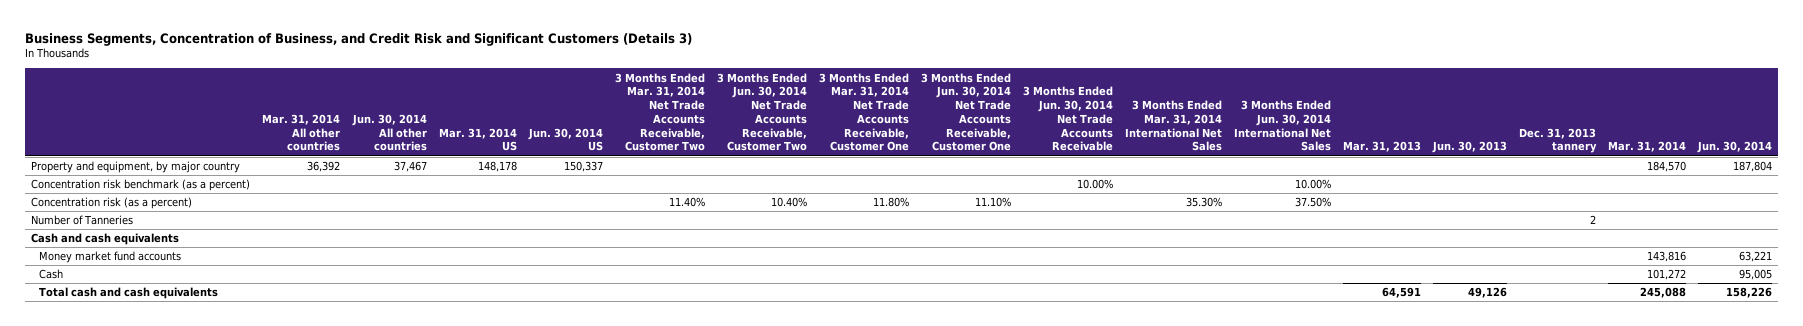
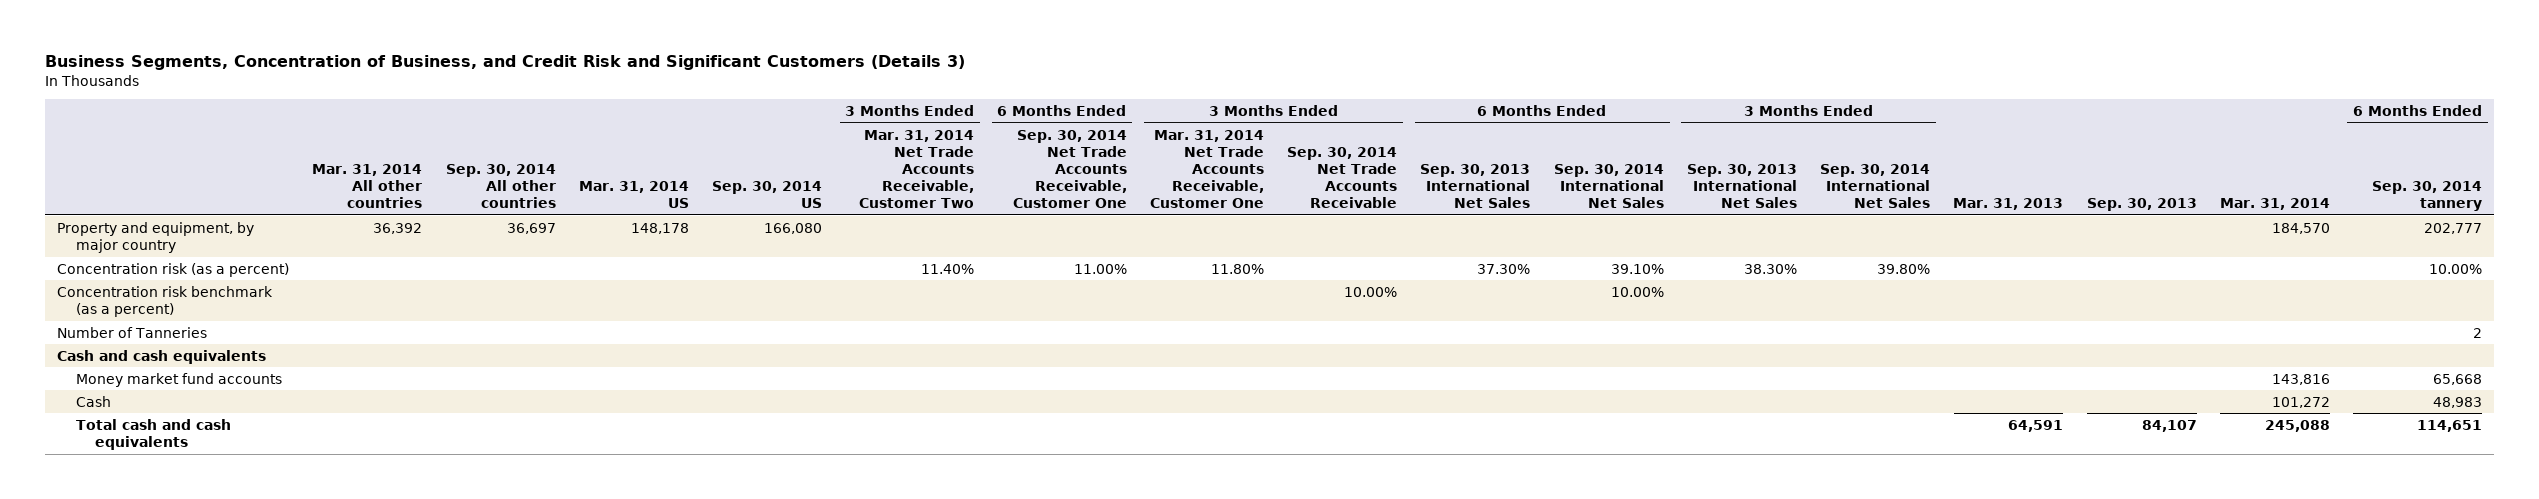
- | Mar. 31, 2014 All other countries | Jun. 30, 2014 All other countries | Mar. 31, 2014 US | Jun. 30, 2014 US | 3 Months Ended Mar. 31, 2014 Net Trade Accounts Receivable, Customer Two | 3 Months Ended Jun. 30, 2014 Net Trade Accounts Receivable, Customer Two | 3 Months Ended Mar. 31, 2014 Net Trade Accounts Receivable, Customer One | 3 Months Ended Jun. 30, 2014 Net Trade Accounts Receivable, Customer One | 3 Months Ended Jun. 30, 2014 Net Trade Accounts Receivable | 3 Months Ended Mar. 31, 2014 International Net Sales | 3 Months Ended Jun. 30, 2014 International Net Sales | Mar. 31, 2013 | Jun. 30, 2013 | Dec. 31, 2013 tannery | Mar. 31, 2014 | Jun. 30, 2014
+ | Mar. 31, 2014 All other countries | Sep. 30, 2014 All other countries | Mar. 31, 2014 US | Sep. 30, 2014 US | 3 Months Ended Mar. 31, 2014 Net Trade Accounts Receivable, Customer Two | 6 Months Ended Sep. 30, 2014 Net Trade Accounts Receivable, Customer One | 3 Months Ended Mar. 31, 2014 Net Trade Accounts Receivable, Customer One | 3 Months Ended Sep. 30, 2014 Net Trade Accounts Receivable | 6 Months Ended Sep. 30, 2013 International Net Sales | 6 Months Ended Sep. 30, 2014 International Net Sales | 3 Months Ended Sep. 30, 2013 International Net Sales | 3 Months Ended Sep. 30, 2014 International Net Sales | Mar. 31, 2013 | Sep. 30, 2013 | Mar. 31, 2014 | 6 Months Ended Sep. 30, 2014 tannery
moved down: Concentration risk benchmark (as a percent) | | | | | | | | 10.00% | | 10.00% | | | | | |

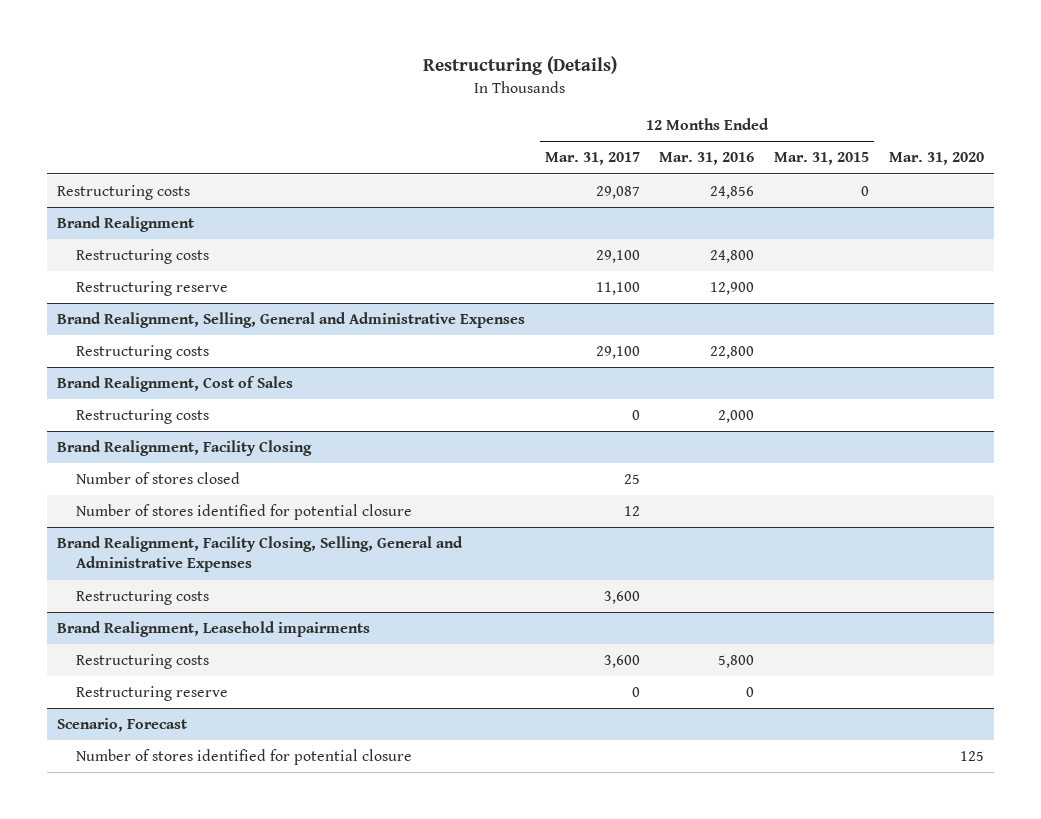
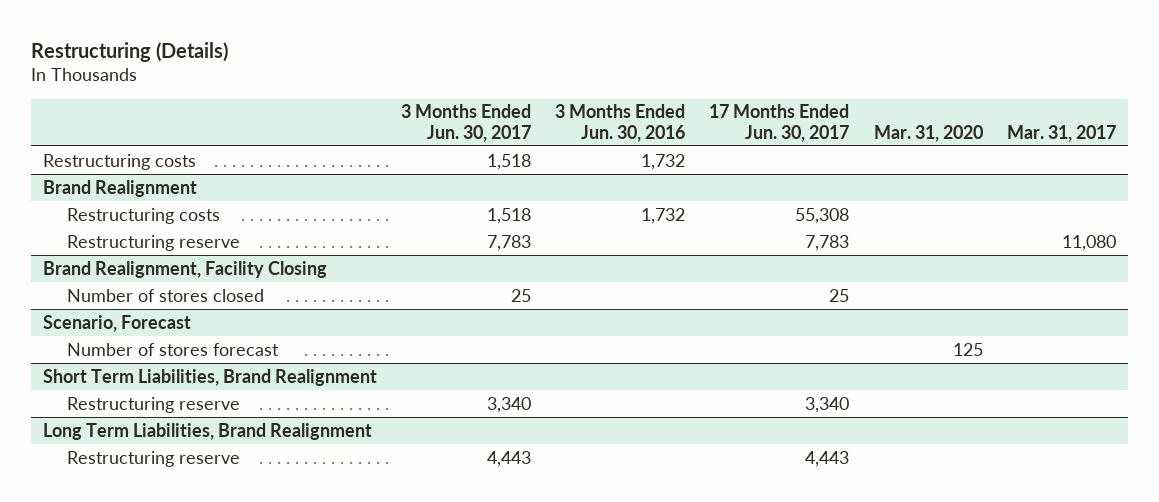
- | 12 Months Ended Mar. 31, 2017 | 12 Months Ended Mar. 31, 2016 | 12 Months Ended Mar. 31, 2015 | Mar. 31, 2020
+ | 3 Months Ended Jun. 30, 2017 | 3 Months Ended Jun. 30, 2016 | 17 Months Ended Jun. 30, 2017 | Mar. 31, 2020 | Mar. 31, 2017
- Brand Realignment, Selling, General and Administrative Expenses
- Restructuring costs | 29,100 | 22,800 | |
- Brand Realignment, Cost of Sales
- Restructuring costs | 0 | 2,000 | |
@ Brand Realignment, Facility Closing
- Number of stores identified for potential closure | 12 | | |
- Brand Realignment, Facility Closing, Selling, General and Administrative Expenses
- Restructuring costs | 3,600 | | |
- Brand Realignment, Leasehold impairments
- Restructuring costs | 3,600 | 5,800 | |
- Restructuring reserve | 0 | 0 | |
@ Scenario, Forecast
- Number of stores identified for potential closure | | | | 125
+ Number of stores forecast | | | | 125 |
+ Short Term Liabilities, Brand Realignment
+ Restructuring reserve | 3,340 | | 3,340 | |
+ Long Term Liabilities, Brand Realignment
+ Restructuring reserve | 4,443 | | 4,443 | |

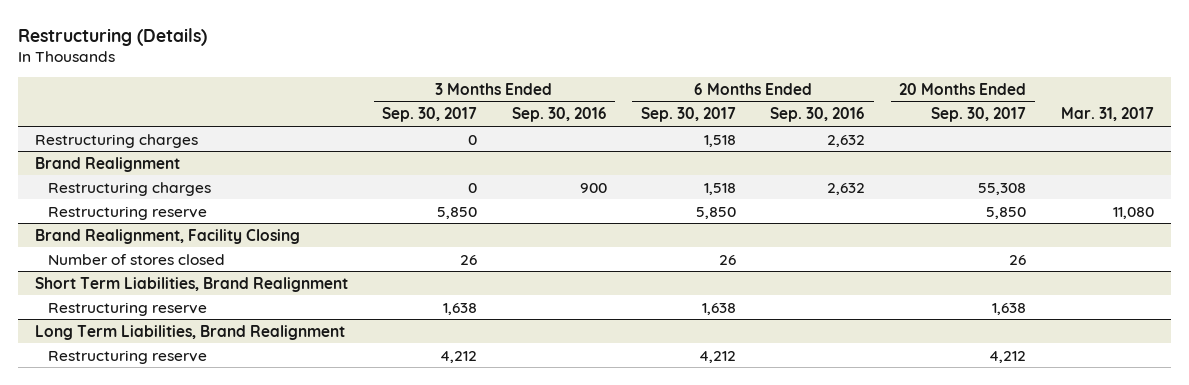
- | 3 Months Ended Jun. 30, 2017 | 3 Months Ended Jun. 30, 2016 | 17 Months Ended Jun. 30, 2017 | Mar. 31, 2020 | Mar. 31, 2017
+ | 3 Months Ended Sep. 30, 2017 | 3 Months Ended Sep. 30, 2016 | 6 Months Ended Sep. 30, 2017 | 6 Months Ended Sep. 30, 2016 | 20 Months Ended Sep. 30, 2017 | Mar. 31, 2017
- Restructuring costs | 1,518 | 1,732 | | |
+ Restructuring charges | 0 | | 1,518 | 2,632 | |
@ Brand Realignment
- Restructuring costs | 1,518 | 1,732 | 55,308 | |
+ Restructuring charges | 0 | 900 | 1,518 | 2,632 | 55,308 |
- Scenario, Forecast
- Number of stores forecast | | | | 125 |

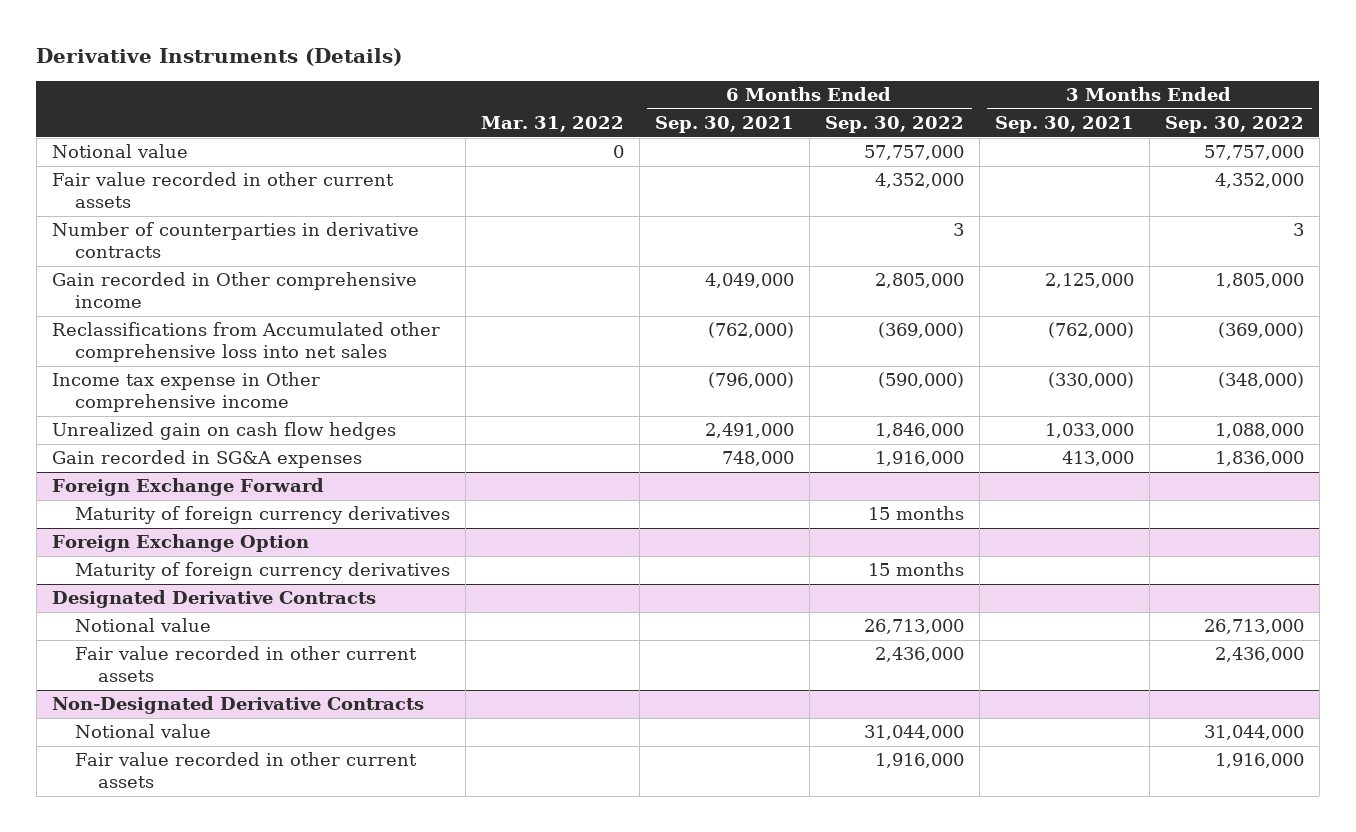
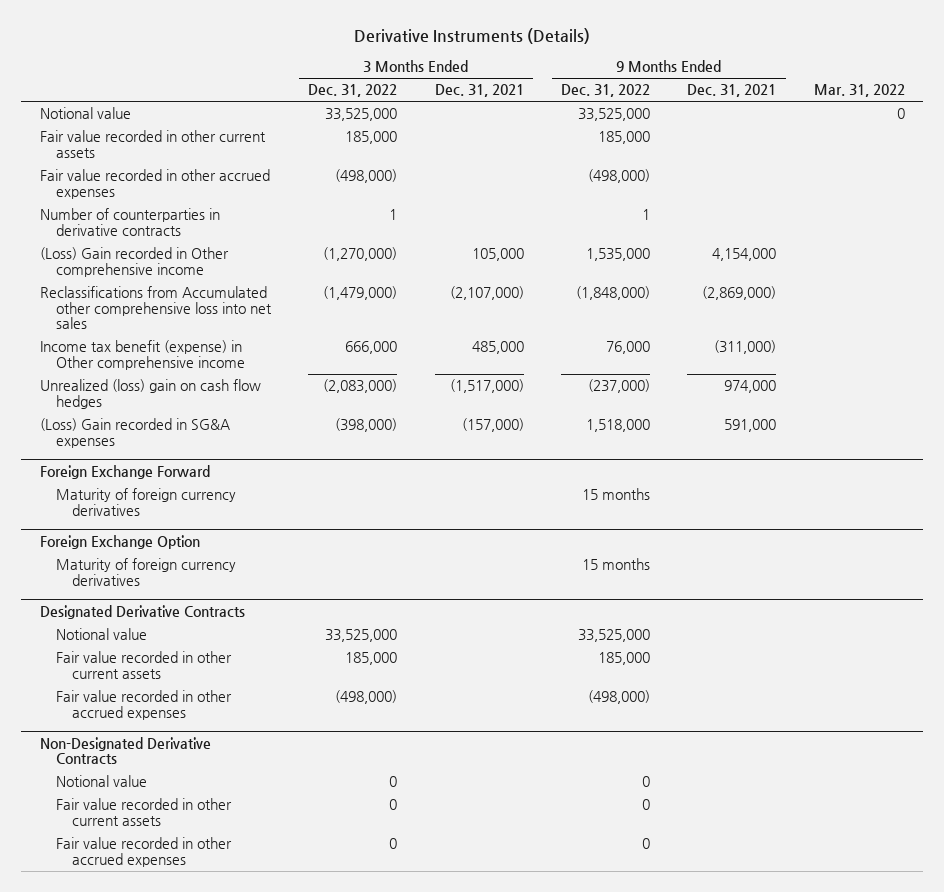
- | Mar. 31, 2022 | 6 Months Ended Sep. 30, 2021 | 6 Months Ended Sep. 30, 2022 | 3 Months Ended Sep. 30, 2021 | 3 Months Ended Sep. 30, 2022
+ | 3 Months Ended Dec. 31, 2022 | 3 Months Ended Dec. 31, 2021 | 9 Months Ended Dec. 31, 2022 | 9 Months Ended Dec. 31, 2021 | Mar. 31, 2022
+ Fair value recorded in other accrued expenses | (498,000) | | (498,000) | |
- Gain recorded in Other comprehensive income | | 4,049,000 | 2,805,000 | 2,125,000 | 1,805,000
+ (Loss) Gain recorded in Other comprehensive income | (1,270,000) | 105,000 | 1,535,000 | 4,154,000 |
- Income tax expense in Other comprehensive income | | (796,000) | (590,000) | (330,000) | (348,000)
- Unrealized gain on cash flow hedges | | 2,491,000 | 1,846,000 | 1,033,000 | 1,088,000
- Gain recorded in SG&A expenses | | 748,000 | 1,916,000 | 413,000 | 1,836,000
+ Income tax benefit (expense) in Other comprehensive income | 666,000 | 485,000 | 76,000 | (311,000) |
+ Unrealized (loss) gain on cash flow hedges | (2,083,000) | (1,517,000) | (237,000) | 974,000 |
+ (Loss) Gain recorded in SG&A expenses | (398,000) | (157,000) | 1,518,000 | 591,000 |
@ Designated Derivative Contracts
+ Fair value recorded in other accrued expenses | (498,000) | | (498,000) | |
@ Non-Designated Derivative Contracts
+ Fair value recorded in other accrued expenses | 0 | | 0 | |

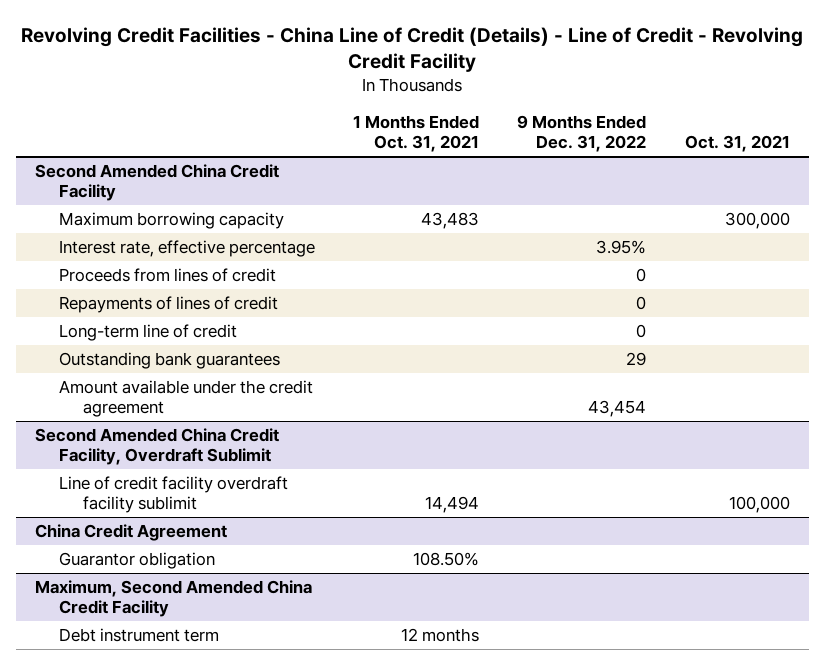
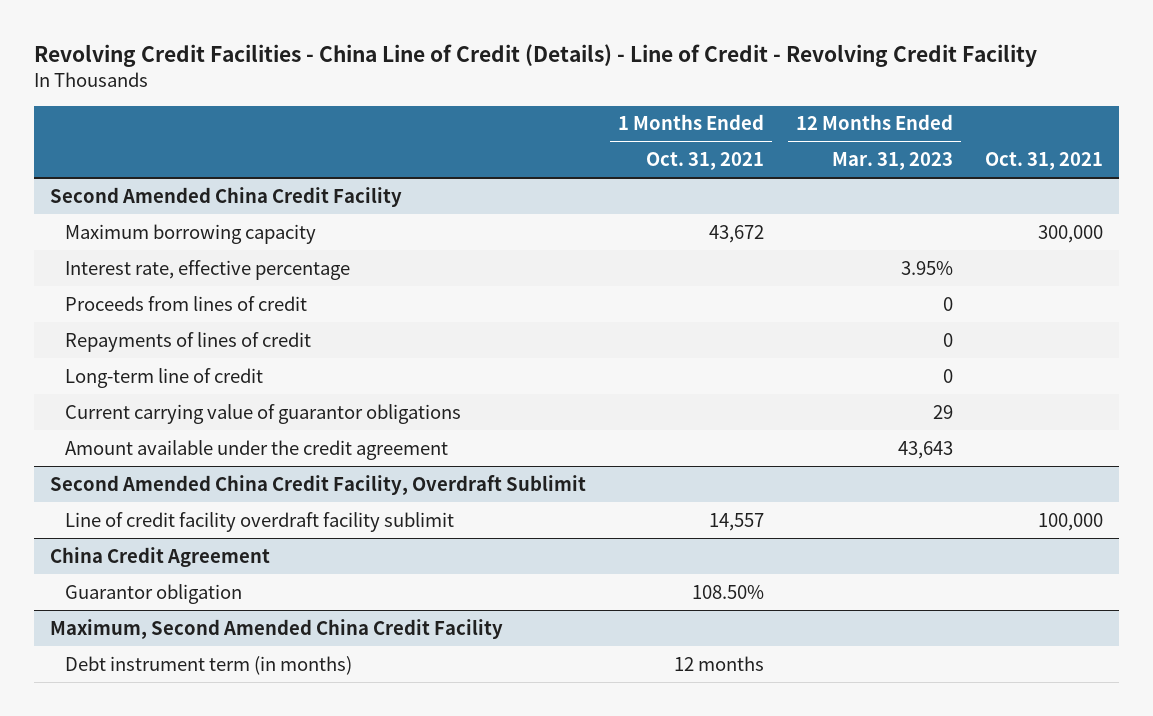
- | 1 Months Ended Oct. 31, 2021 | 9 Months Ended Dec. 31, 2022 | Oct. 31, 2021
+ | 1 Months Ended Oct. 31, 2021 | 12 Months Ended Mar. 31, 2023 | Oct. 31, 2021
@ Second Amended China Credit Facility
- Maximum borrowing capacity | 43,483 | | 300,000
+ Maximum borrowing capacity | 43,672 | | 300,000
- Outstanding bank guarantees | | 29 |
+ Current carrying value of guarantor obligations | | 29 |
@ Second Amended China Credit Facility, Overdraft Sublimit
- Line of credit facility overdraft facility sublimit | 14,494 | | 100,000
+ Line of credit facility overdraft facility sublimit | 14,557 | | 100,000
@ Maximum, Second Amended China Credit Facility
- Debt instrument term | 12 months | |
+ Debt instrument term (in months) | 12 months | |

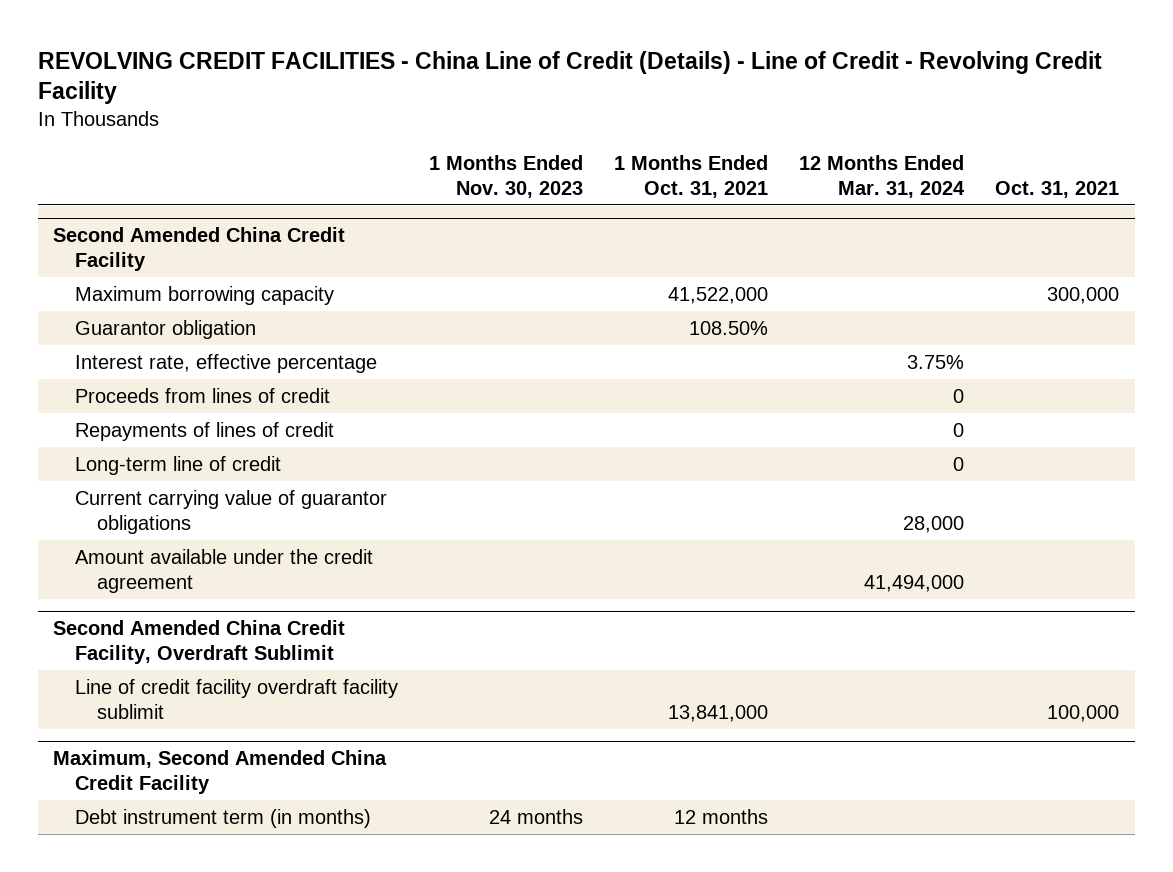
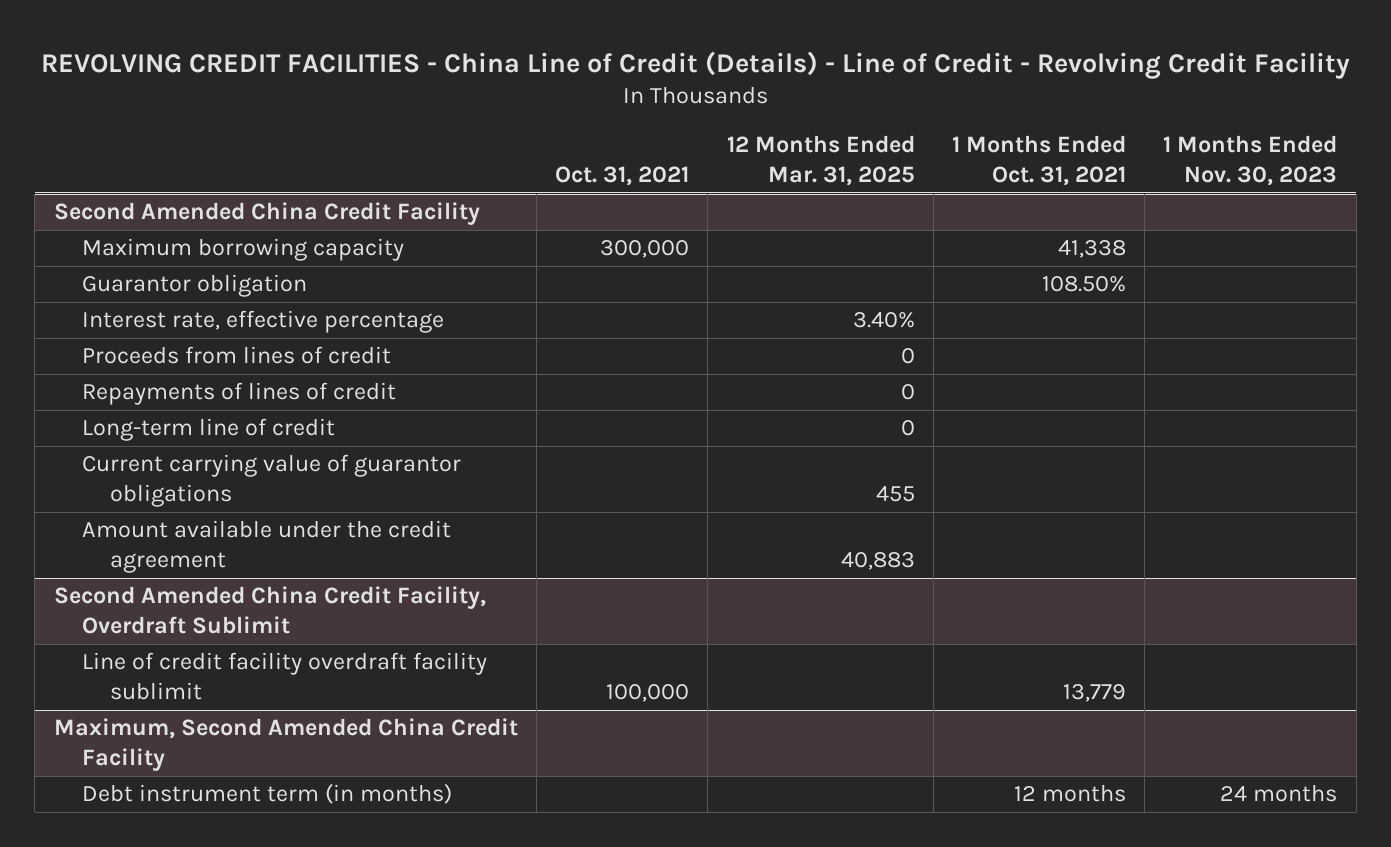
- | 1 Months Ended Nov. 30, 2023 | 1 Months Ended Oct. 31, 2021 | 12 Months Ended Mar. 31, 2024 | Oct. 31, 2021
+ | Oct. 31, 2021 | 12 Months Ended Mar. 31, 2025 | 1 Months Ended Oct. 31, 2021 | 1 Months Ended Nov. 30, 2023
@ Second Amended China Credit Facility
- Maximum borrowing capacity | | 41,522,000 | | 300,000
+ Maximum borrowing capacity | 300,000 | | 41,338 |
@ Second Amended China Credit Facility, Overdraft Sublimit
- Line of credit facility overdraft facility sublimit | | 13,841,000 | | 100,000
+ Line of credit facility overdraft facility sublimit | 100,000 | | 13,779 |

